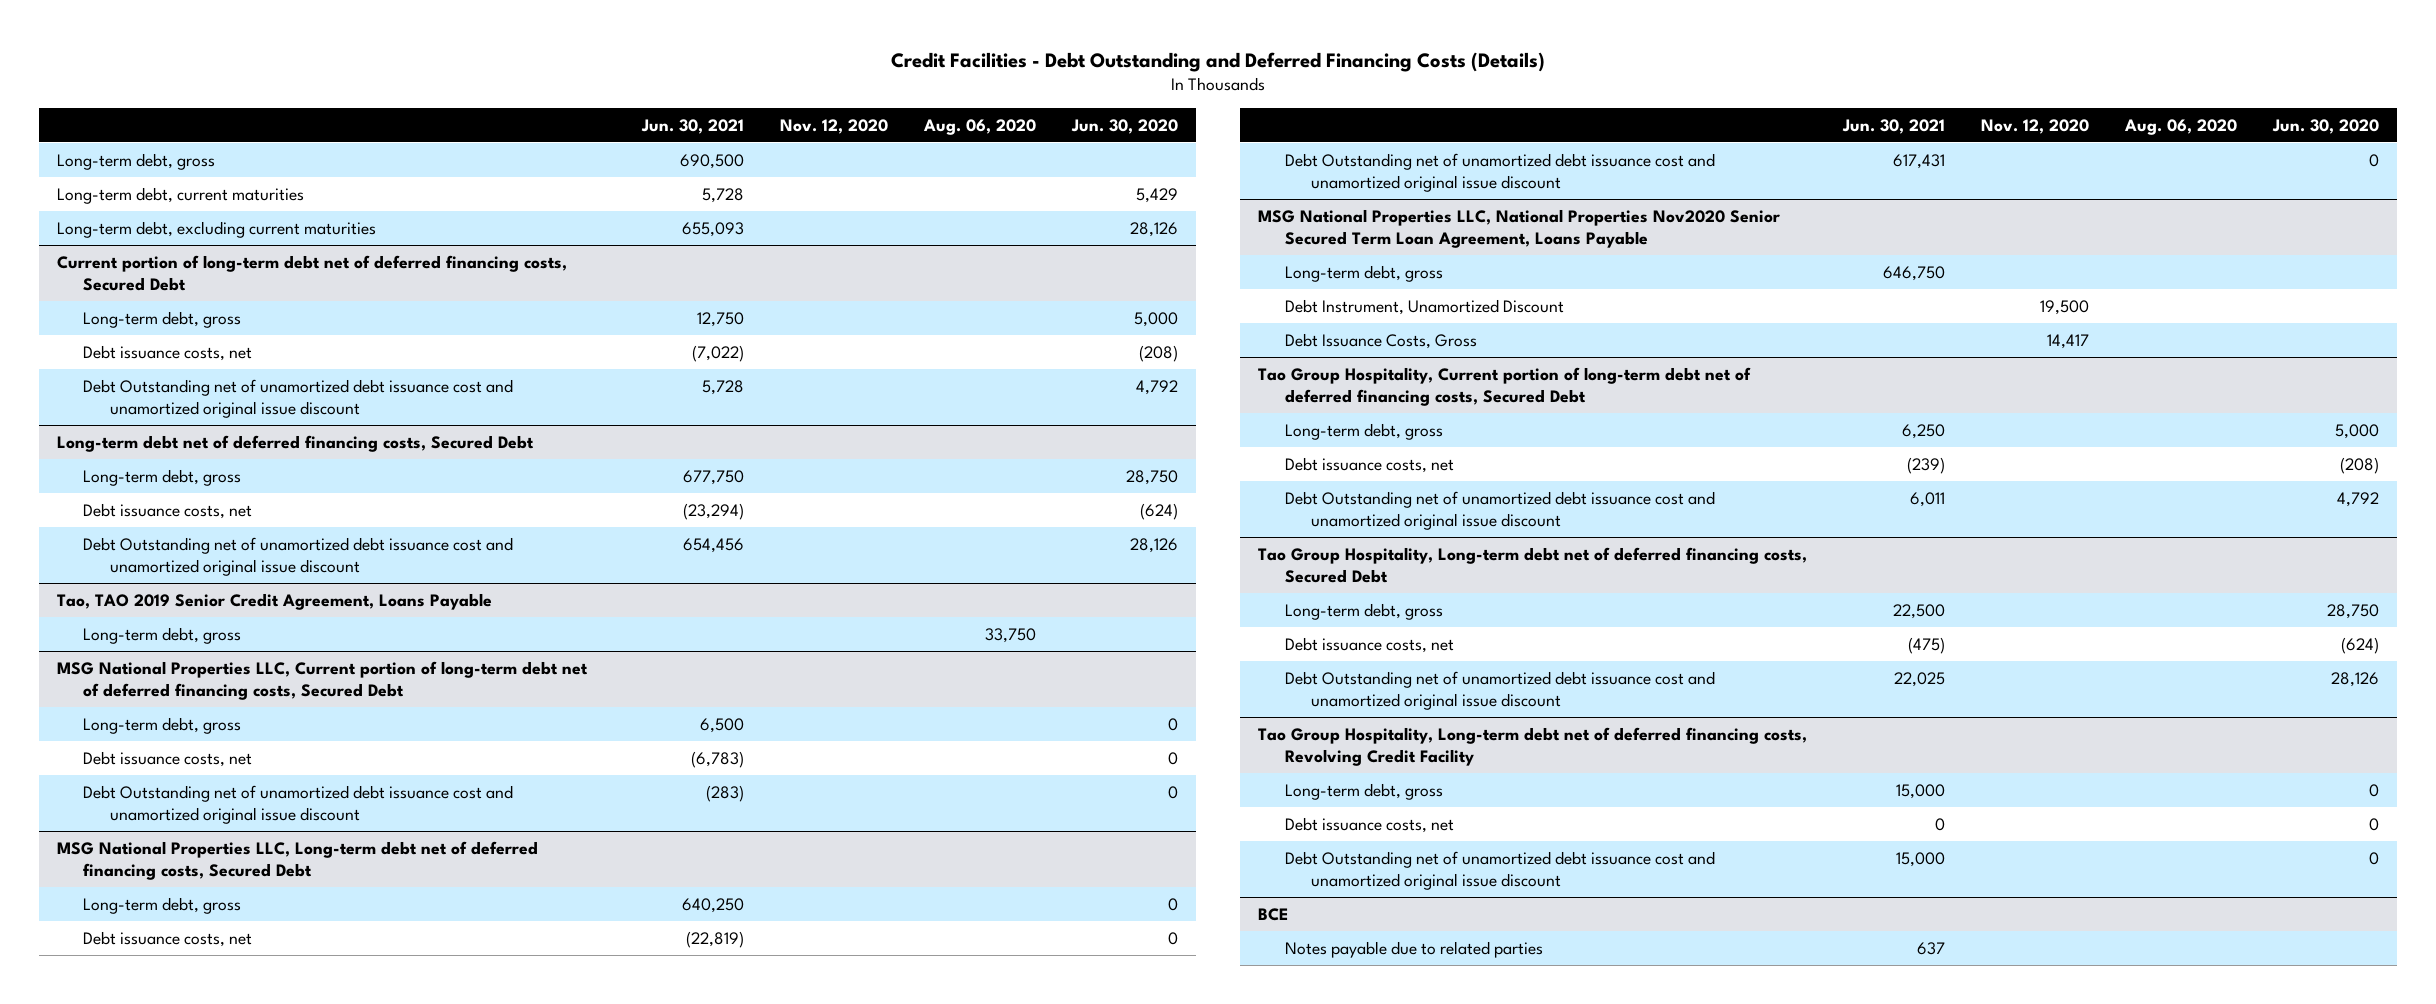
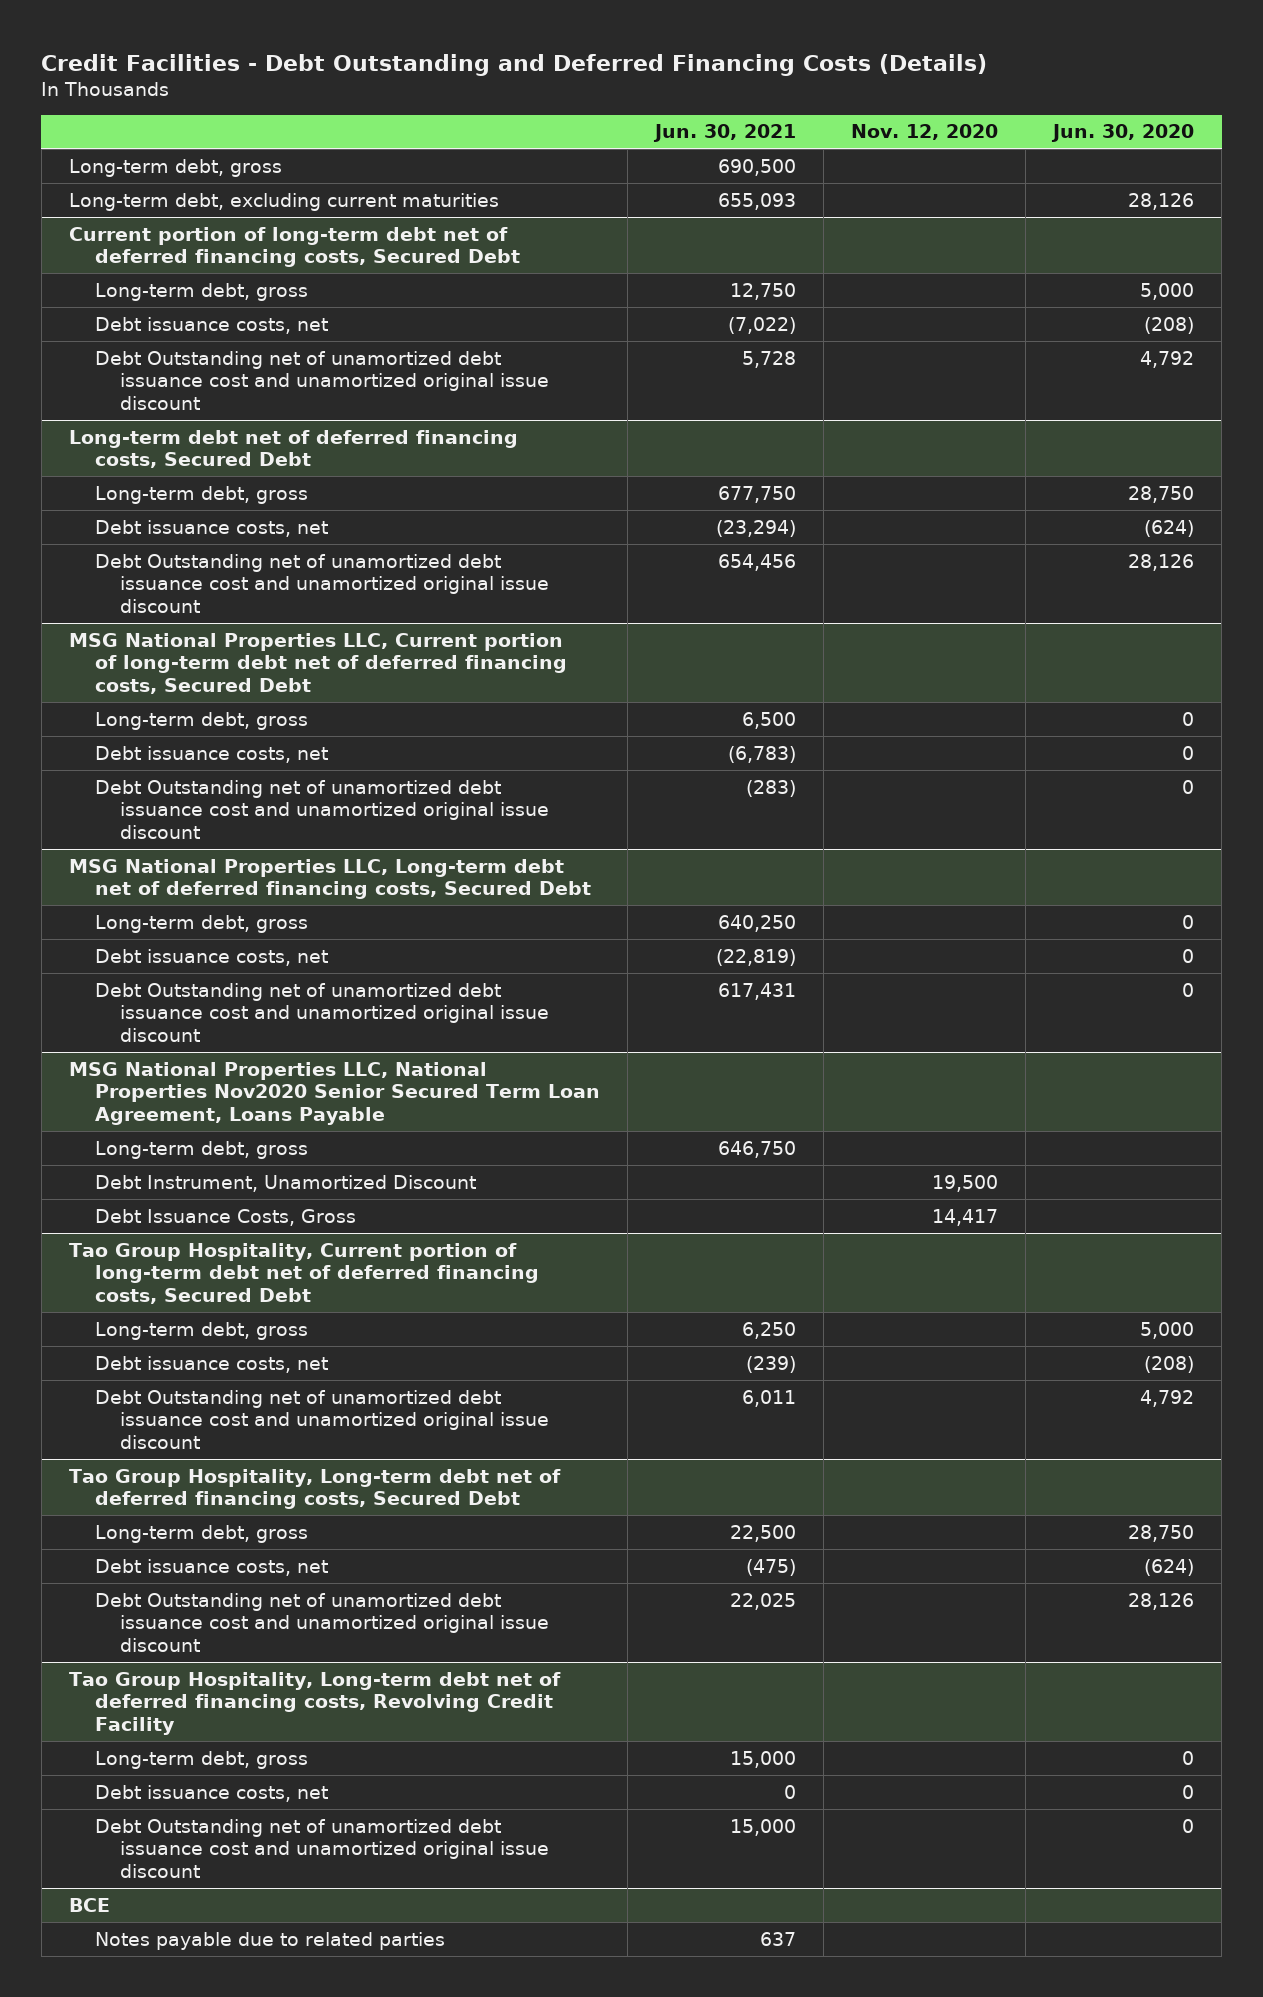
- | Jun. 30, 2021 | Nov. 12, 2020 | Aug. 06, 2020 | Jun. 30, 2020
+ | Jun. 30, 2021 | Nov. 12, 2020 | Jun. 30, 2020
- Long-term debt, current maturities | 5,728 | | | 5,429
- Tao, TAO 2019 Senior Credit Agreement, Loans Payable
- Long-term debt, gross | | | 33,750 |

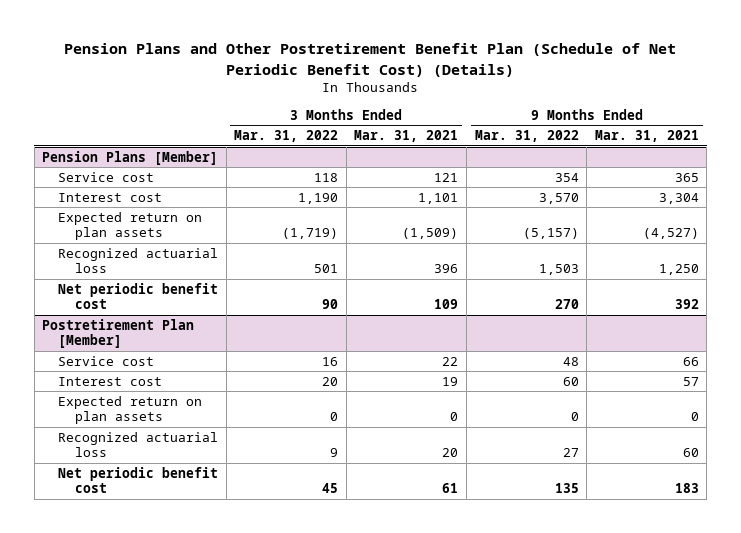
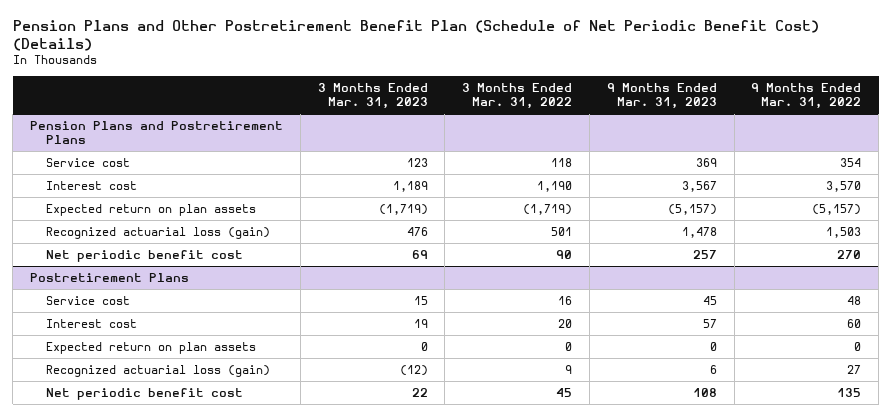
- | 3 Months Ended Mar. 31, 2022 | 3 Months Ended Mar. 31, 2021 | 9 Months Ended Mar. 31, 2022 | 9 Months Ended Mar. 31, 2021
+ | 3 Months Ended Mar. 31, 2023 | 3 Months Ended Mar. 31, 2022 | 9 Months Ended Mar. 31, 2023 | 9 Months Ended Mar. 31, 2022
- Pension Plans [Member]
+ Pension Plans and Postretirement Plans
- Recognized actuarial loss | 501 | 396 | 1,503 | 1,250
+ Recognized actuarial loss (gain) | 476 | 501 | 1,478 | 1,503
- Postretirement Plan [Member]
+ Postretirement Plans
- Recognized actuarial loss | 9 | 20 | 27 | 60
+ Recognized actuarial loss (gain) | (12) | 9 | 6 | 27

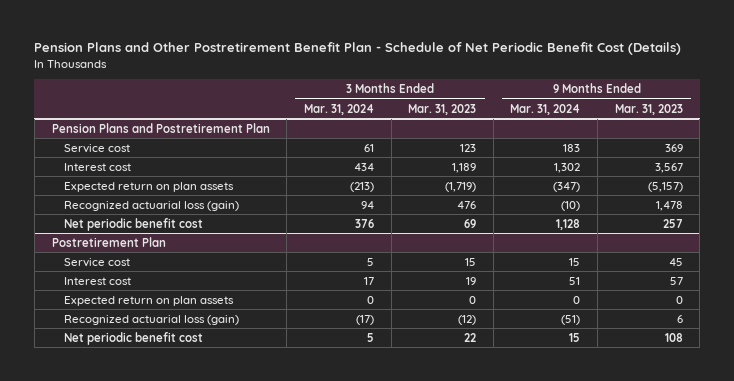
- Pension Plans and Other Postretirement Benefit Plan (Schedule of Net Periodic Benefit Cost) (Details)
+ Pension Plans and Other Postretirement Benefit Plan - Schedule of Net Periodic Benefit Cost (Details)
- | 3 Months Ended Mar. 31, 2023 | 3 Months Ended Mar. 31, 2022 | 9 Months Ended Mar. 31, 2023 | 9 Months Ended Mar. 31, 2022
+ | 3 Months Ended Mar. 31, 2024 | 3 Months Ended Mar. 31, 2023 | 9 Months Ended Mar. 31, 2024 | 9 Months Ended Mar. 31, 2023
- Pension Plans and Postretirement Plans
+ Pension Plans and Postretirement Plan
- Postretirement Plans
+ Postretirement Plan

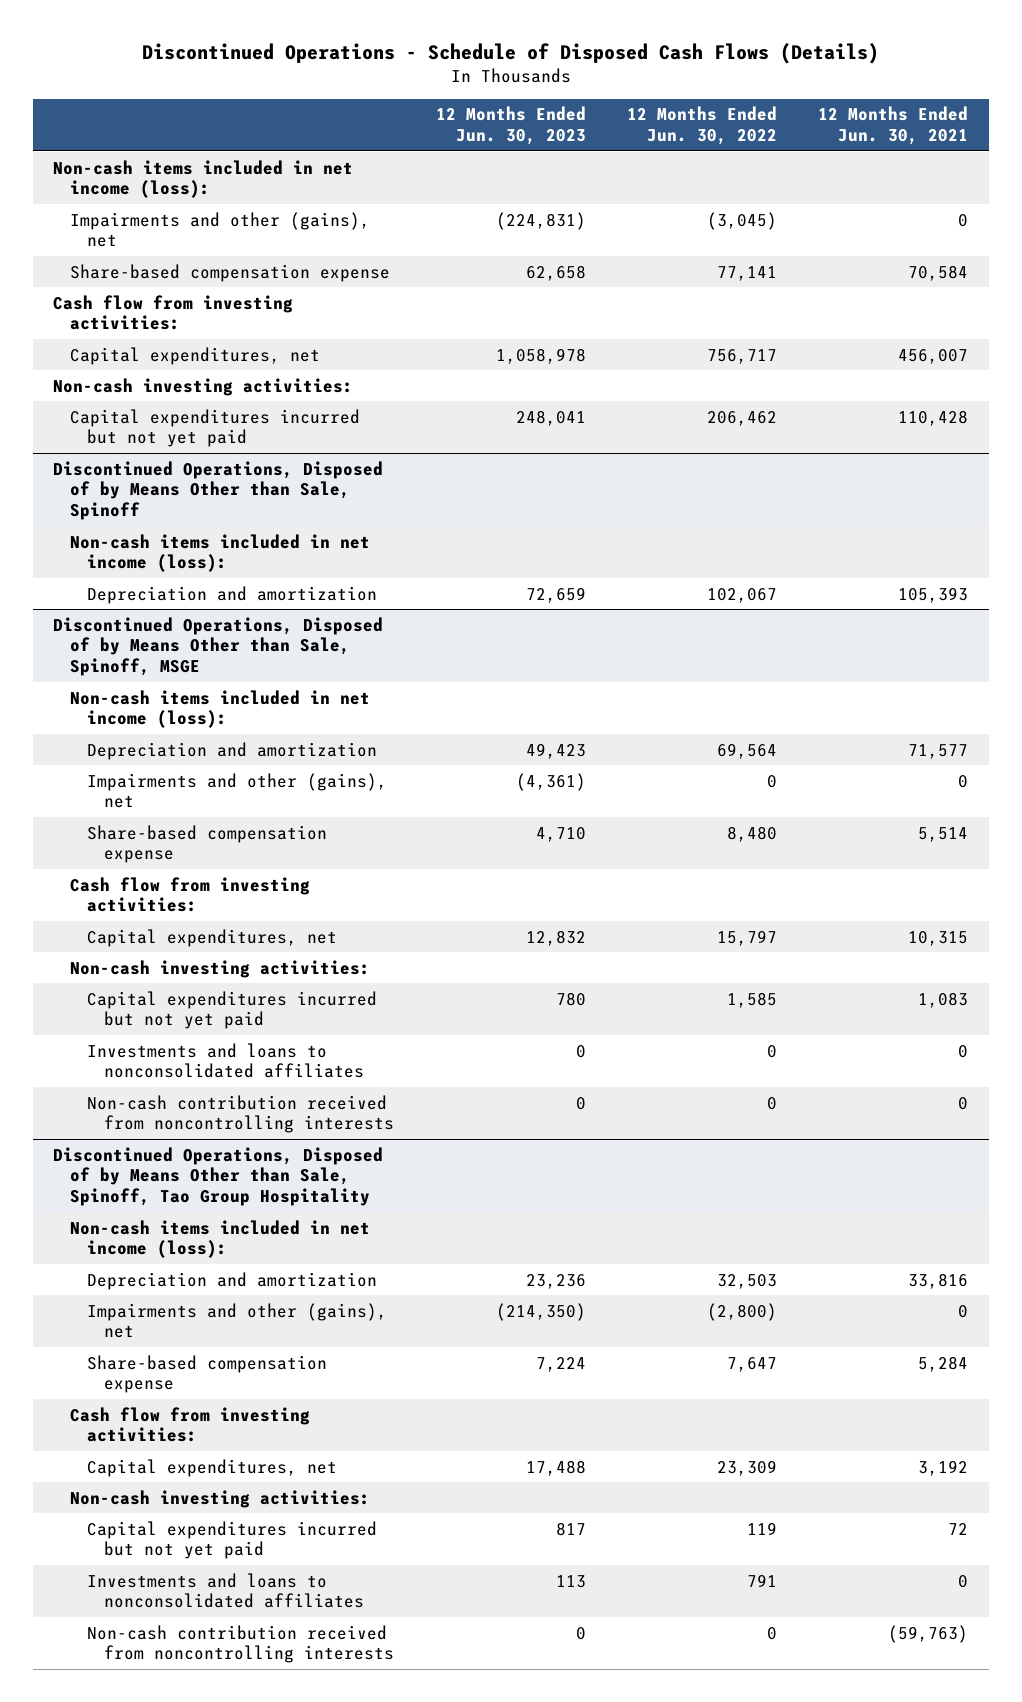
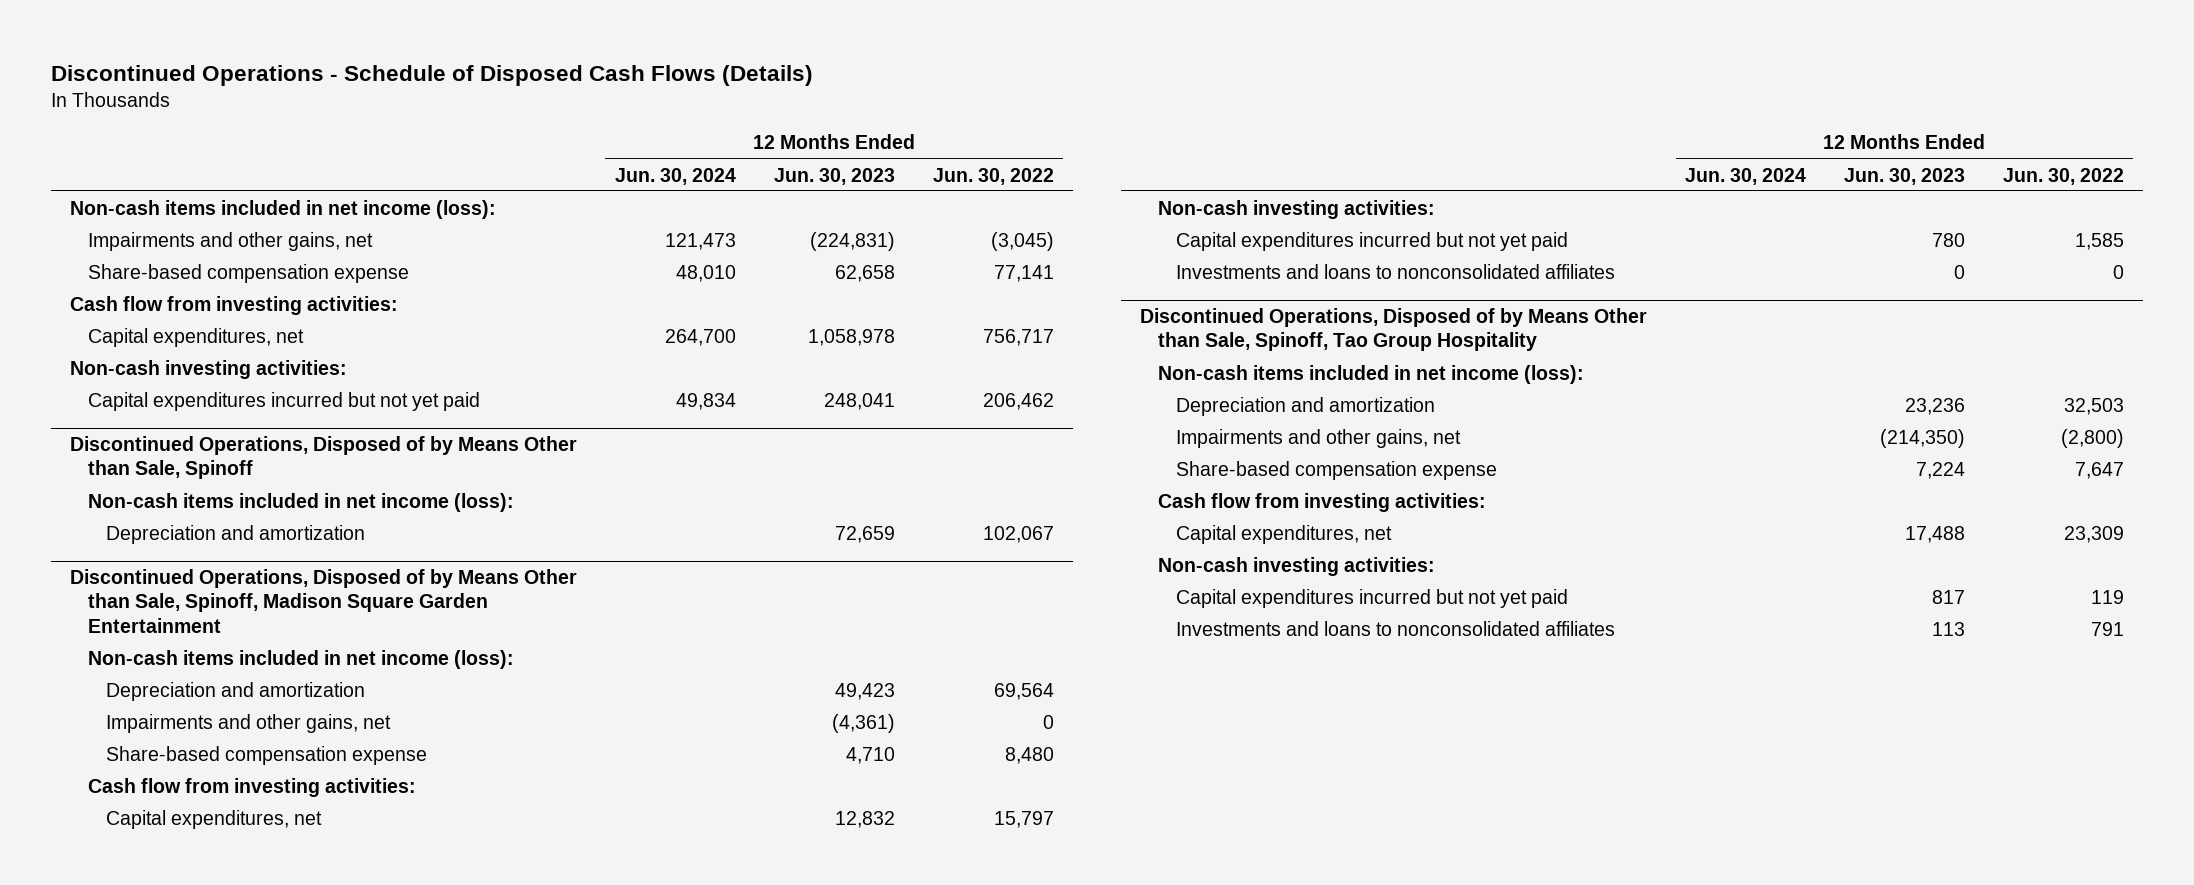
- | 12 Months Ended Jun. 30, 2023 | 12 Months Ended Jun. 30, 2022 | 12 Months Ended Jun. 30, 2021
+ | 12 Months Ended Jun. 30, 2024 | 12 Months Ended Jun. 30, 2023 | 12 Months Ended Jun. 30, 2022
- Impairments and other (gains), net | (224,831) | (3,045) | 0
+ Impairments and other gains, net | 121,473 | (224,831) | (3,045)
- Discontinued Operations, Disposed of by Means Other than Sale, Spinoff, MSGE
+ Discontinued Operations, Disposed of by Means Other than Sale, Spinoff, Madison Square Garden Entertainment
- Impairments and other (gains), net | (4,361) | 0 | 0
+ Impairments and other gains, net | | (4,361) | 0
- Non-cash contribution received from noncontrolling interests | 0 | 0 | 0
@ Discontinued Operations, Disposed of by Means Other than Sale, Spinoff, Tao Group Hospitality
- Impairments and other (gains), net | (214,350) | (2,800) | 0
+ Impairments and other gains, net | | (214,350) | (2,800)
- Non-cash contribution received from noncontrolling interests | 0 | 0 | (59,763)

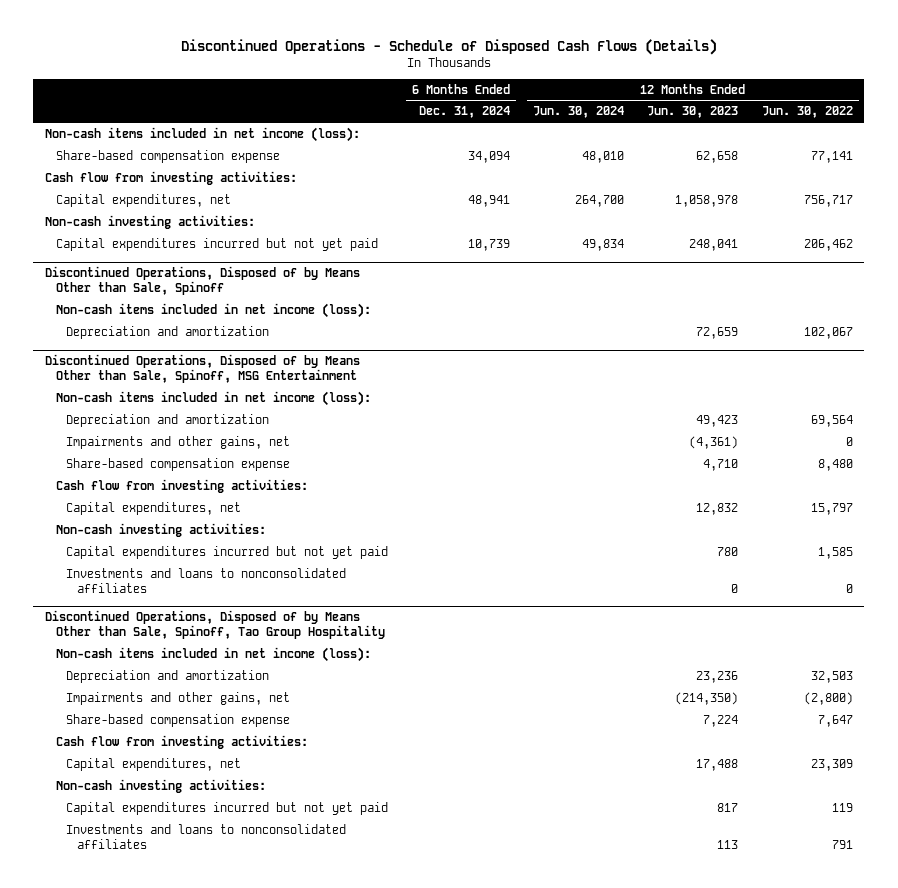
- | 12 Months Ended Jun. 30, 2024 | 12 Months Ended Jun. 30, 2023 | 12 Months Ended Jun. 30, 2022
+ | 6 Months Ended Dec. 31, 2024 | 12 Months Ended Jun. 30, 2024 | 12 Months Ended Jun. 30, 2023 | 12 Months Ended Jun. 30, 2022
- Impairments and other gains, net | 121,473 | (224,831) | (3,045)
- Discontinued Operations, Disposed of by Means Other than Sale, Spinoff, Madison Square Garden Entertainment
+ Discontinued Operations, Disposed of by Means Other than Sale, Spinoff, MSG Entertainment

